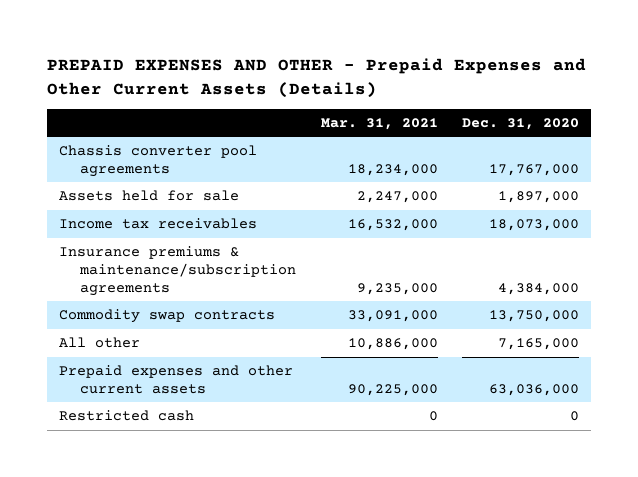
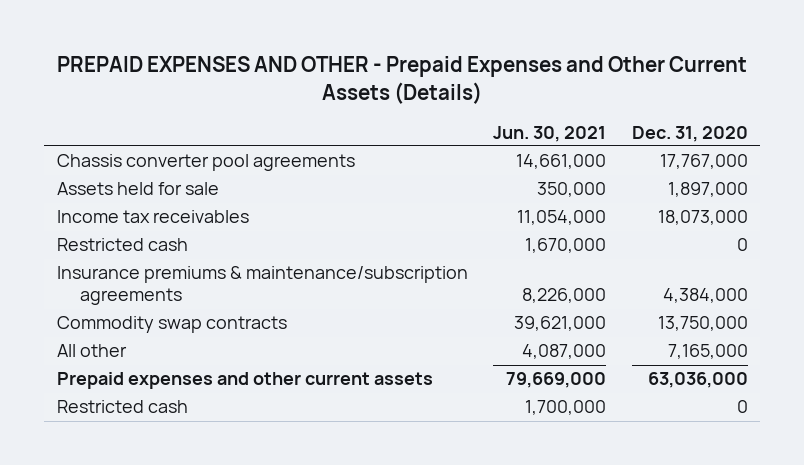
- | Mar. 31, 2021 | Dec. 31, 2020
+ | Jun. 30, 2021 | Dec. 31, 2020
+ Restricted cash | 1,670,000 | 0

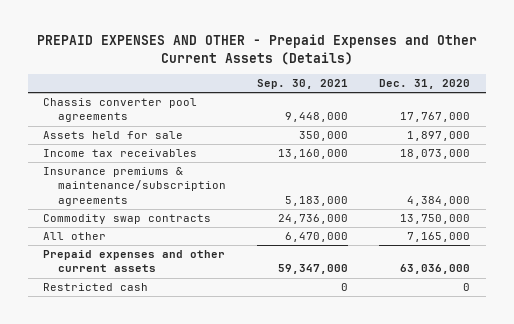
- | Jun. 30, 2021 | Dec. 31, 2020
+ | Sep. 30, 2021 | Dec. 31, 2020
- Restricted cash | 1,670,000 | 0

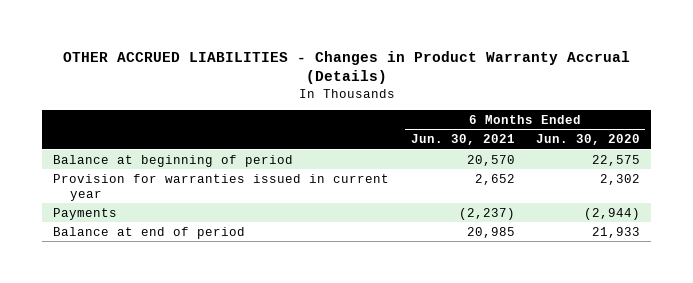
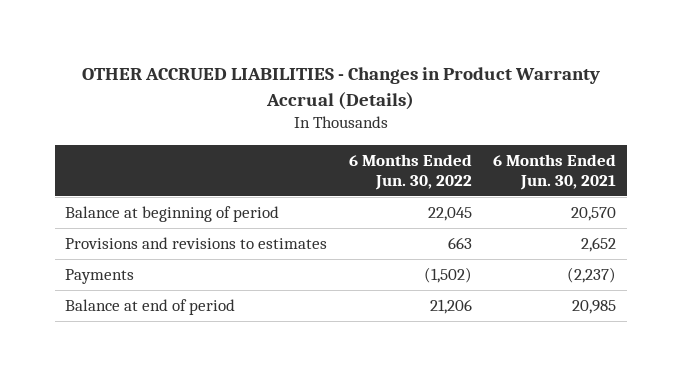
- | 6 Months Ended Jun. 30, 2021 | 6 Months Ended Jun. 30, 2020
+ | 6 Months Ended Jun. 30, 2022 | 6 Months Ended Jun. 30, 2021
- Provision for warranties issued in current year | 2,652 | 2,302
+ Provisions and revisions to estimates | 663 | 2,652

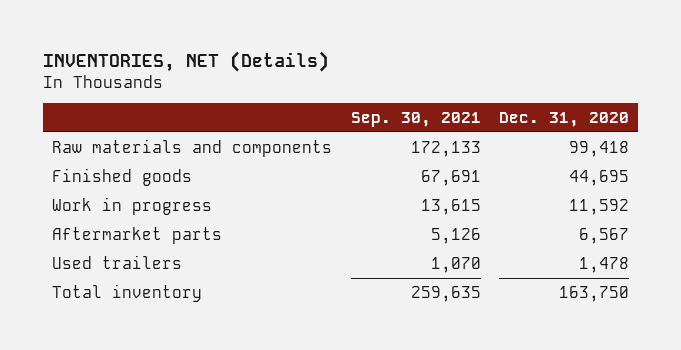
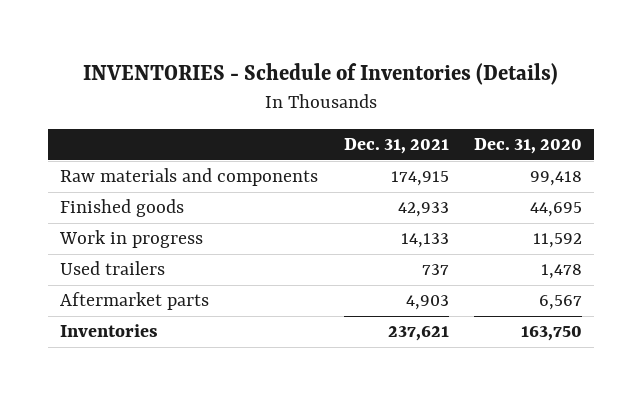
- INVENTORIES, NET (Details)
+ INVENTORIES - Schedule of Inventories (Details)
- | Sep. 30, 2021 | Dec. 31, 2020
+ | Dec. 31, 2021 | Dec. 31, 2020
- Total inventory | 259,635 | 163,750
moved down: Aftermarket parts | 4,903 | 6,567
+ Inventories | 237,621 | 163,750

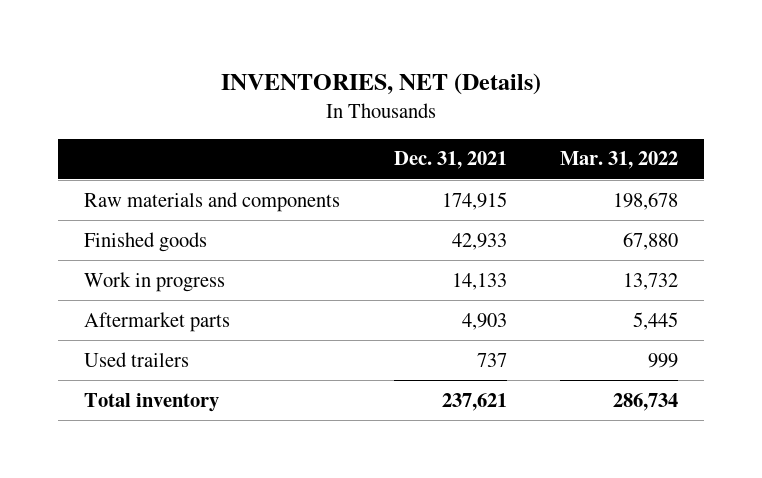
- INVENTORIES - Schedule of Inventories (Details)
+ INVENTORIES, NET (Details)
- | Dec. 31, 2021 | Dec. 31, 2020
+ | Dec. 31, 2021 | Mar. 31, 2022
- Inventories | 237,621 | 163,750
moved down: Used trailers | 737 | 999
+ Total inventory | 237,621 | 286,734

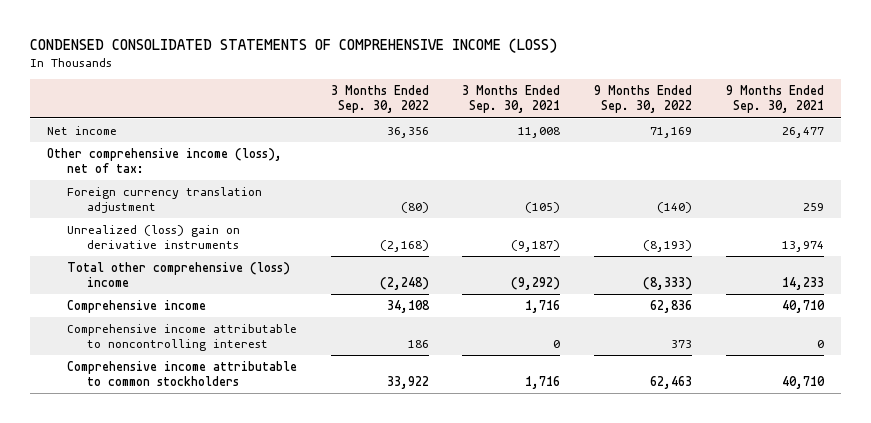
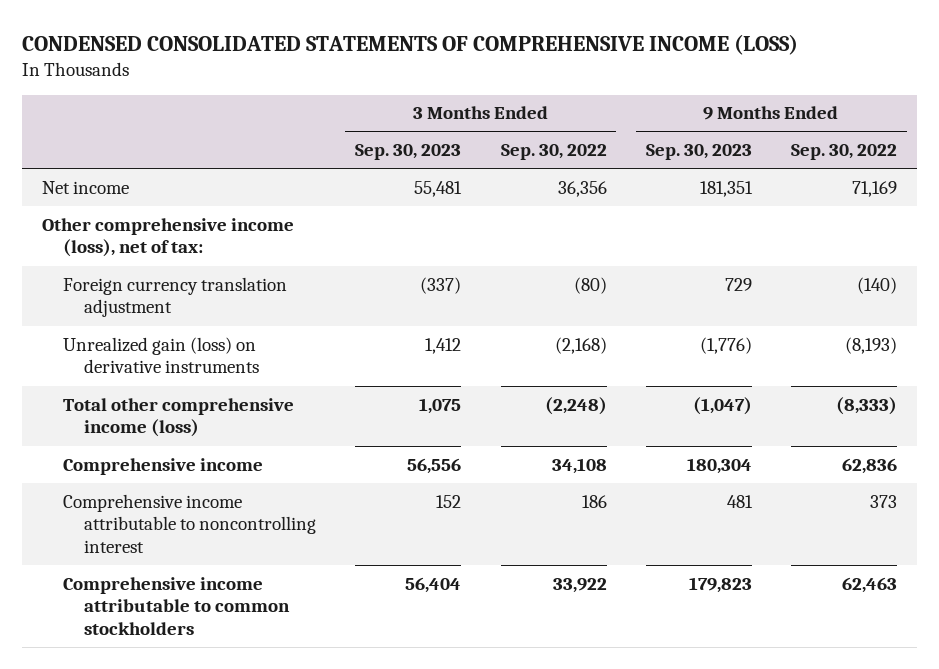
- | 3 Months Ended Sep. 30, 2022 | 3 Months Ended Sep. 30, 2021 | 9 Months Ended Sep. 30, 2022 | 9 Months Ended Sep. 30, 2021
+ | 3 Months Ended Sep. 30, 2023 | 3 Months Ended Sep. 30, 2022 | 9 Months Ended Sep. 30, 2023 | 9 Months Ended Sep. 30, 2022
- Unrealized (loss) gain on derivative instruments | (2,168) | (9,187) | (8,193) | 13,974
- Total other comprehensive (loss) income | (2,248) | (9,292) | (8,333) | 14,233
+ Unrealized gain (loss) on derivative instruments | 1,412 | (2,168) | (1,776) | (8,193)
+ Total other comprehensive income (loss) | 1,075 | (2,248) | (1,047) | (8,333)

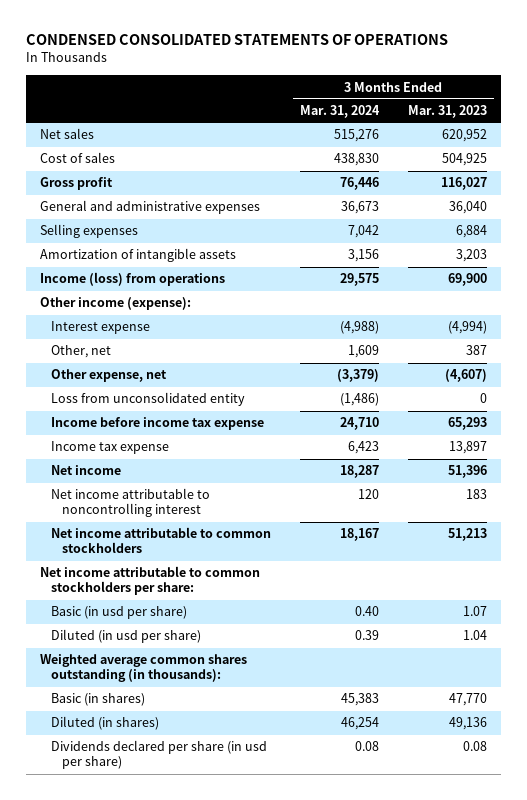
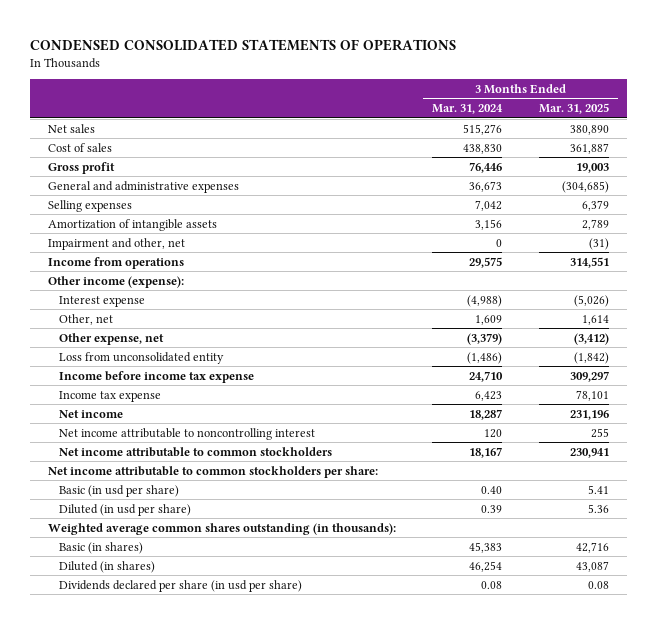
- | 3 Months Ended Mar. 31, 2024 | 3 Months Ended Mar. 31, 2023
+ | 3 Months Ended Mar. 31, 2024 | 3 Months Ended Mar. 31, 2025
- Income (loss) from operations | 29,575 | 69,900
+ Impairment and other, net | 0 | (31)
+ Income from operations | 29,575 | 314,551

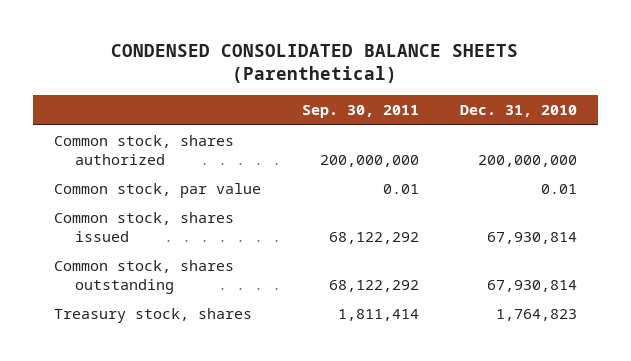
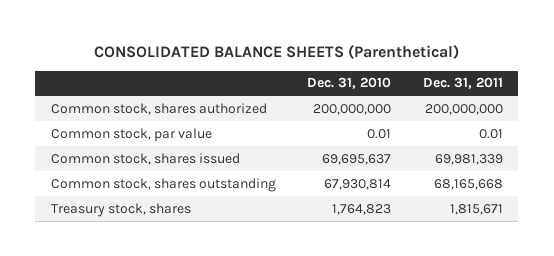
- CONDENSED CONSOLIDATED BALANCE SHEETS (Parenthetical)
+ CONSOLIDATED BALANCE SHEETS (Parenthetical)
- | Sep. 30, 2011 | Dec. 31, 2010
+ | Dec. 31, 2010 | Dec. 31, 2011
- Common stock, shares issued | 68,122,292 | 67,930,814
+ Common stock, shares issued | 69,695,637 | 69,981,339

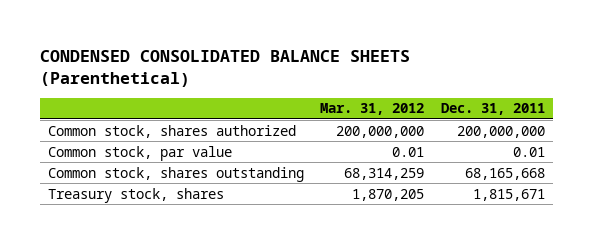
- CONSOLIDATED BALANCE SHEETS (Parenthetical)
+ CONDENSED CONSOLIDATED BALANCE SHEETS (Parenthetical)
- | Dec. 31, 2010 | Dec. 31, 2011
+ | Mar. 31, 2012 | Dec. 31, 2011
- Common stock, shares issued | 69,695,637 | 69,981,339

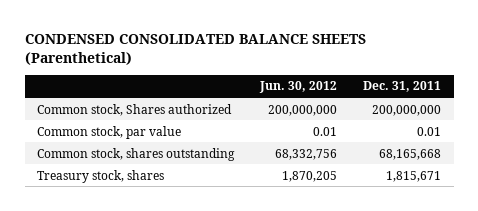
- | Mar. 31, 2012 | Dec. 31, 2011
+ | Jun. 30, 2012 | Dec. 31, 2011
- Common stock, shares authorized | 200,000,000 | 200,000,000
+ Common stock, Shares authorized | 200,000,000 | 200,000,000

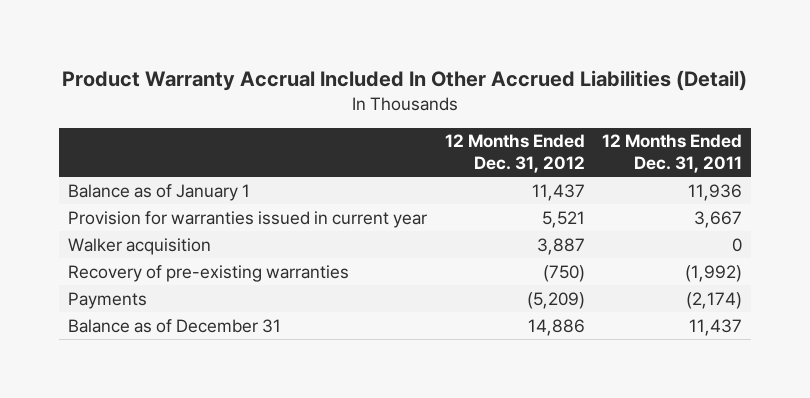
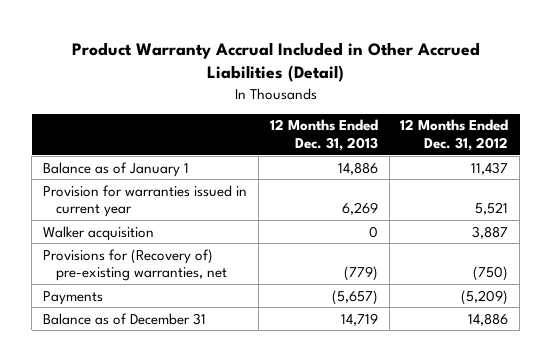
- Product Warranty Accrual Included In Other Accrued Liabilities (Detail)
+ Product Warranty Accrual Included in Other Accrued Liabilities (Detail)
- | 12 Months Ended Dec. 31, 2012 | 12 Months Ended Dec. 31, 2011
+ | 12 Months Ended Dec. 31, 2013 | 12 Months Ended Dec. 31, 2012
- Recovery of pre-existing warranties | (750) | (1,992)
+ Provisions for (Recovery of) pre-existing warranties, net | (779) | (750)

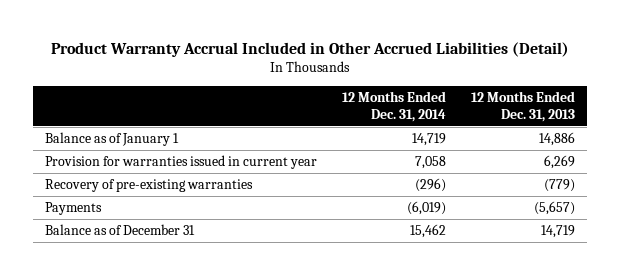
- | 12 Months Ended Dec. 31, 2013 | 12 Months Ended Dec. 31, 2012
+ | 12 Months Ended Dec. 31, 2014 | 12 Months Ended Dec. 31, 2013
- Walker acquisition | 0 | 3,887
- Provisions for (Recovery of) pre-existing warranties, net | (779) | (750)
+ Recovery of pre-existing warranties | (296) | (779)

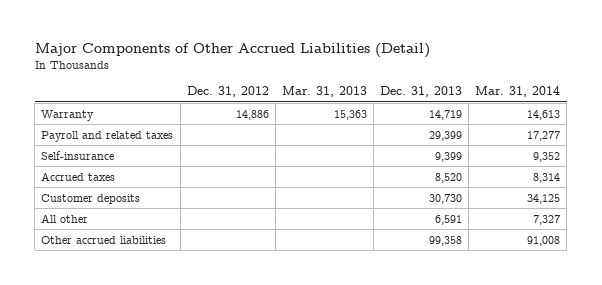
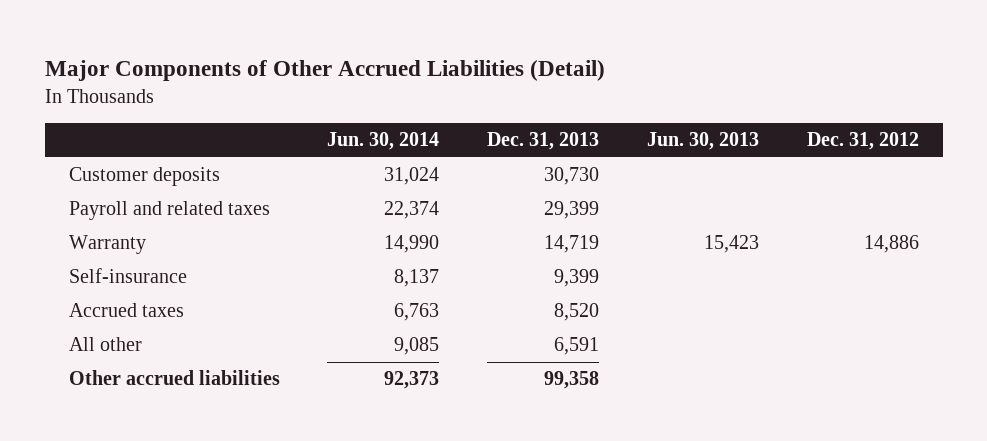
- | Dec. 31, 2012 | Mar. 31, 2013 | Dec. 31, 2013 | Mar. 31, 2014
+ | Jun. 30, 2014 | Dec. 31, 2013 | Jun. 30, 2013 | Dec. 31, 2012
moved up: Customer deposits | 31,024 | 30,730 | |
moved down: Warranty | 14,990 | 14,719 | 15,423 | 14,886

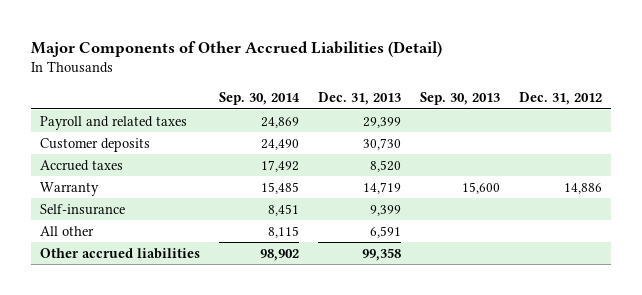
- | Jun. 30, 2014 | Dec. 31, 2013 | Jun. 30, 2013 | Dec. 31, 2012
+ | Sep. 30, 2014 | Dec. 31, 2013 | Sep. 30, 2013 | Dec. 31, 2012
moved down: Customer deposits | 24,490 | 30,730 | |
moved up: Accrued taxes | 17,492 | 8,520 | |

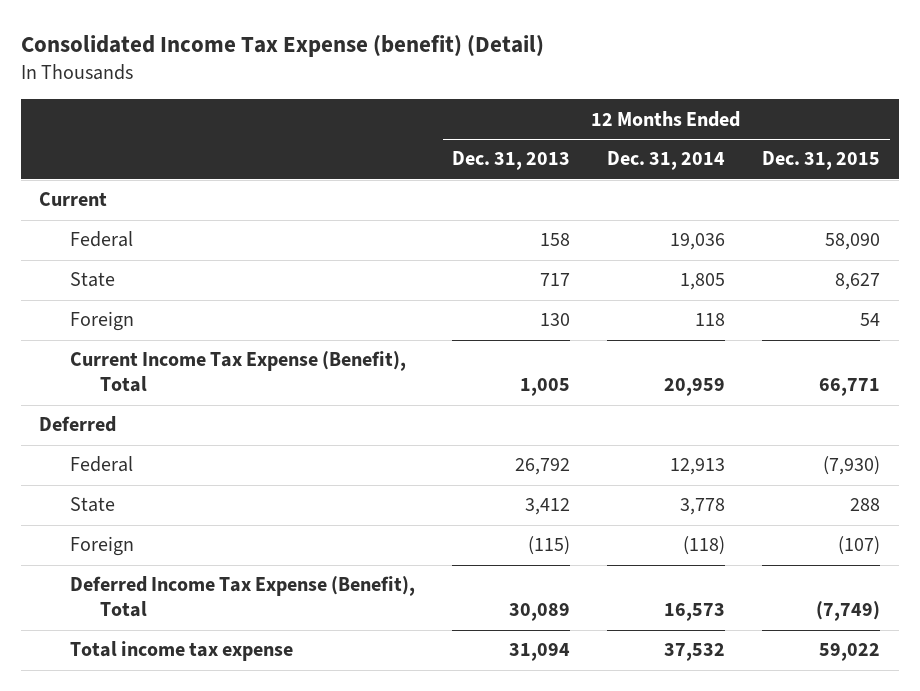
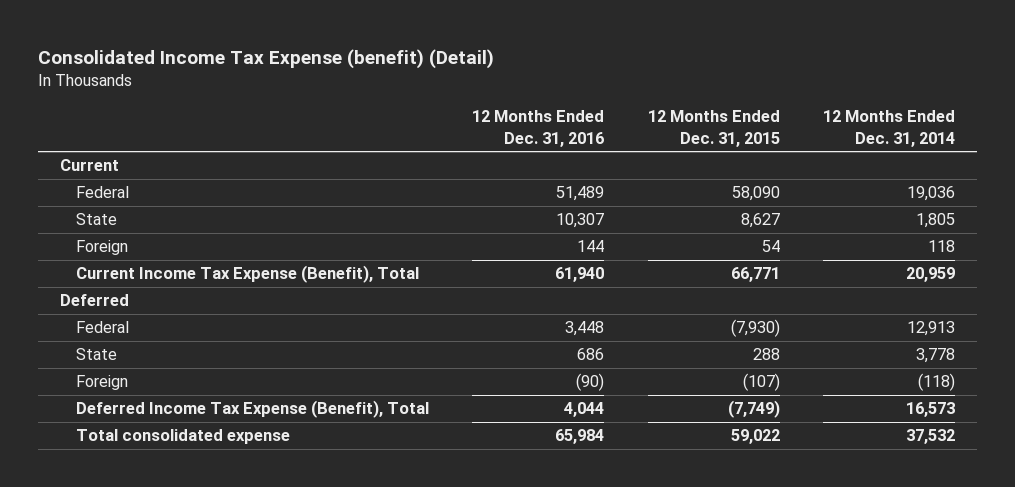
- | 12 Months Ended Dec. 31, 2013 | 12 Months Ended Dec. 31, 2014 | 12 Months Ended Dec. 31, 2015
+ | 12 Months Ended Dec. 31, 2016 | 12 Months Ended Dec. 31, 2015 | 12 Months Ended Dec. 31, 2014
- Total income tax expense | 31,094 | 37,532 | 59,022
+ Total consolidated expense | 65,984 | 59,022 | 37,532

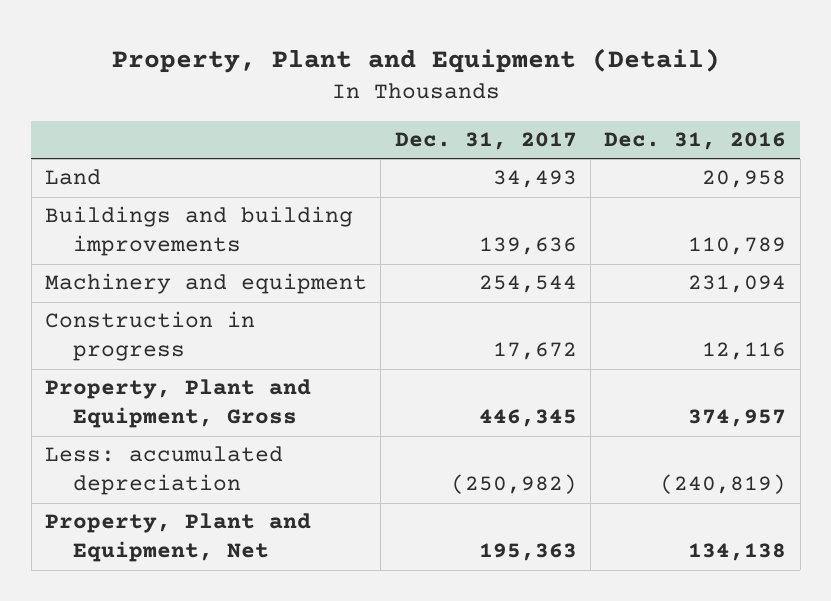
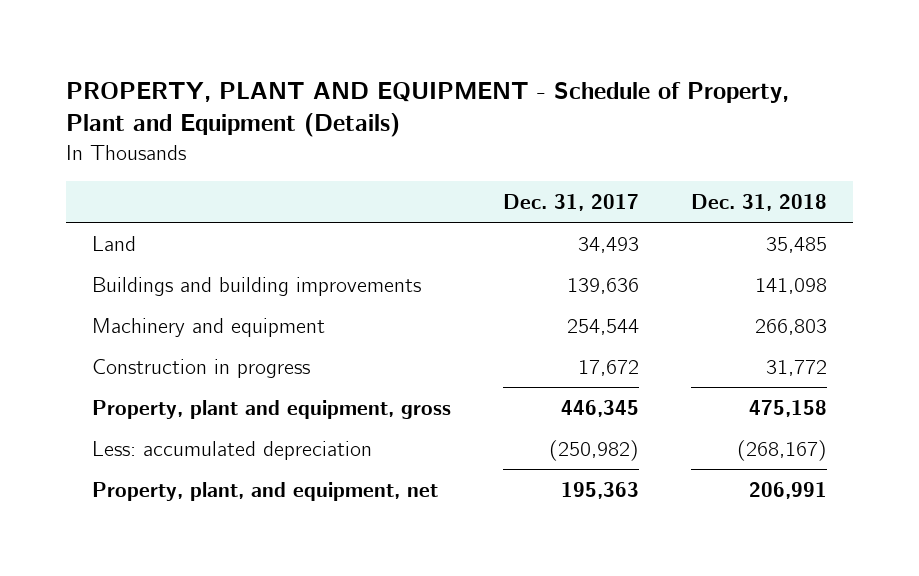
- Property, Plant and Equipment (Detail)
+ PROPERTY, PLANT AND EQUIPMENT - Schedule of Property, Plant and Equipment (Details)
- | Dec. 31, 2017 | Dec. 31, 2016
+ | Dec. 31, 2017 | Dec. 31, 2018
- Property, Plant and Equipment, Gross | 446,345 | 374,957
+ Property, plant and equipment, gross | 446,345 | 475,158
- Property, Plant and Equipment, Net | 195,363 | 134,138
+ Property, plant, and equipment, net | 195,363 | 206,991

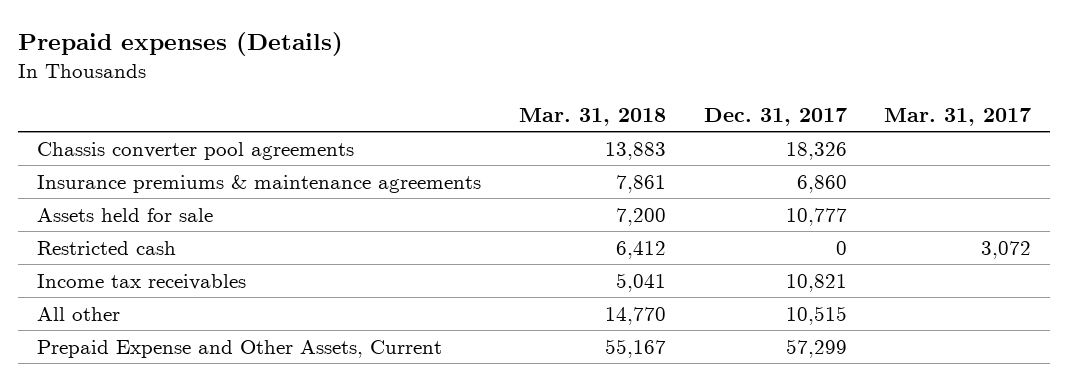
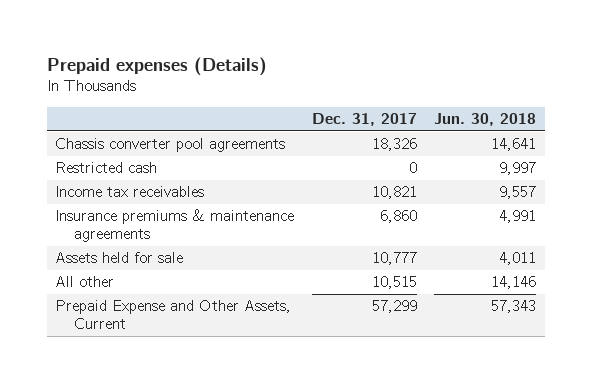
- | Mar. 31, 2018 | Dec. 31, 2017 | Mar. 31, 2017
+ | Dec. 31, 2017 | Jun. 30, 2018
moved down: Insurance premiums & maintenance agreements | 6,860 | 4,991
moved down: Assets held for sale | 10,777 | 4,011

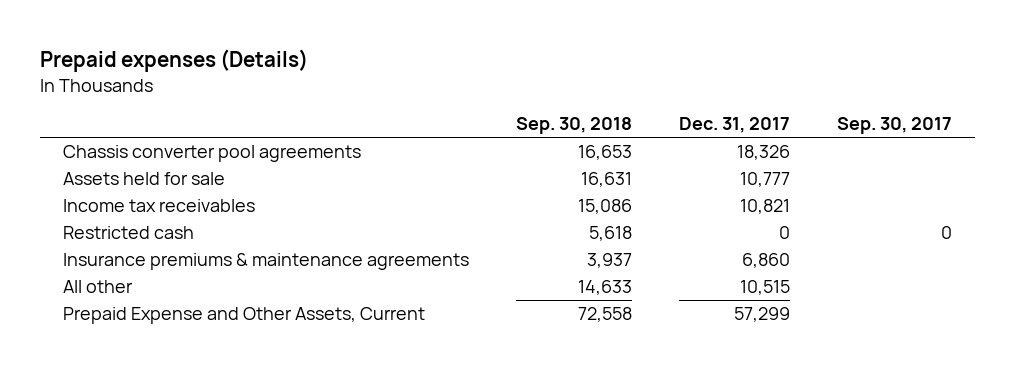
- | Dec. 31, 2017 | Jun. 30, 2018
+ | Sep. 30, 2018 | Dec. 31, 2017 | Sep. 30, 2017
moved up: Assets held for sale | 16,631 | 10,777 |
moved down: Restricted cash | 5,618 | 0 | 0

